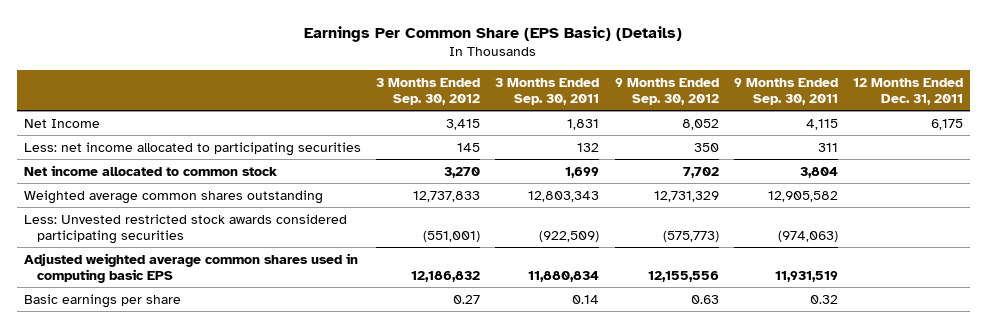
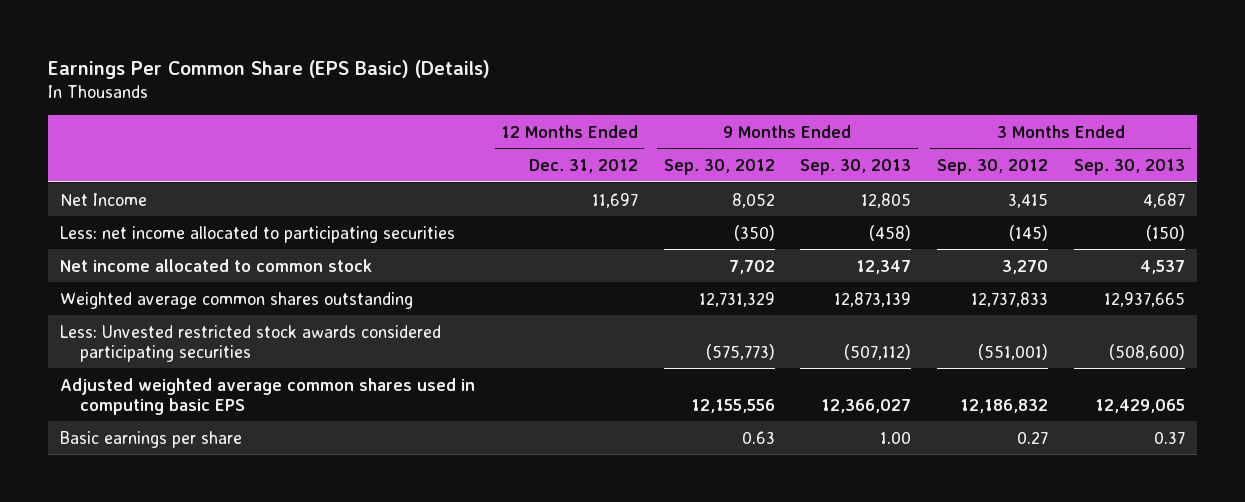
- | 3 Months Ended Sep. 30, 2012 | 3 Months Ended Sep. 30, 2011 | 9 Months Ended Sep. 30, 2012 | 9 Months Ended Sep. 30, 2011 | 12 Months Ended Dec. 31, 2011
+ | 12 Months Ended Dec. 31, 2012 | 9 Months Ended Sep. 30, 2012 | 9 Months Ended Sep. 30, 2013 | 3 Months Ended Sep. 30, 2012 | 3 Months Ended Sep. 30, 2013
- Less: net income allocated to participating securities | 145 | 132 | 350 | 311 |
+ Less: net income allocated to participating securities | | (350) | (458) | (145) | (150)

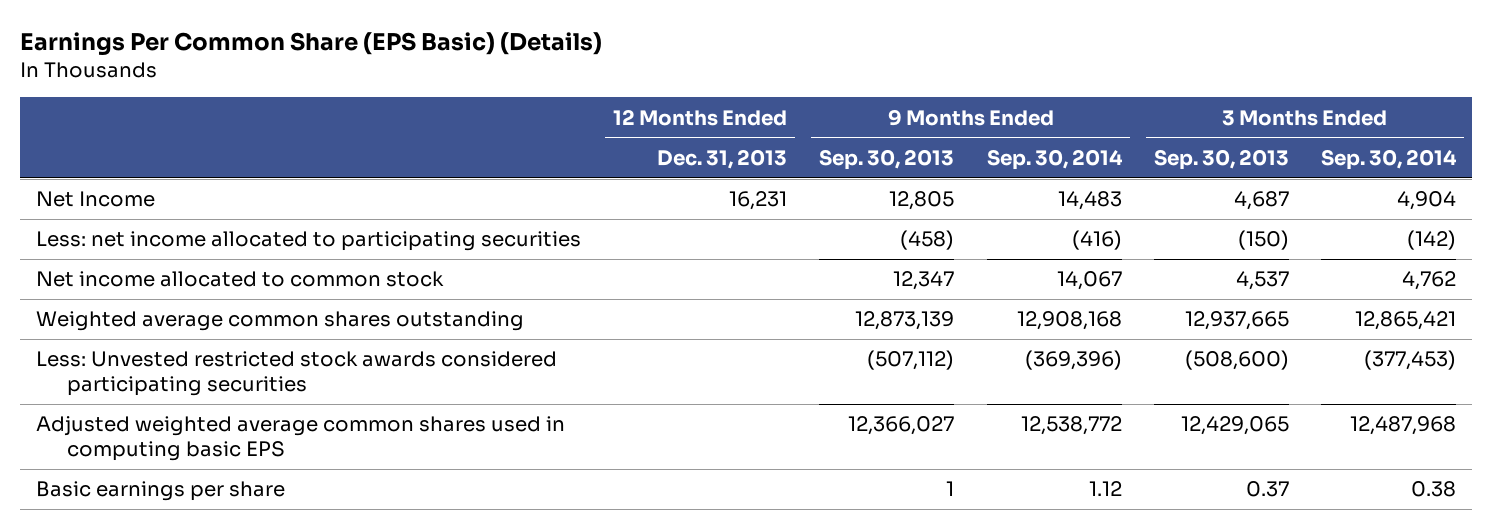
- | 12 Months Ended Dec. 31, 2012 | 9 Months Ended Sep. 30, 2012 | 9 Months Ended Sep. 30, 2013 | 3 Months Ended Sep. 30, 2012 | 3 Months Ended Sep. 30, 2013
+ | 12 Months Ended Dec. 31, 2013 | 9 Months Ended Sep. 30, 2013 | 9 Months Ended Sep. 30, 2014 | 3 Months Ended Sep. 30, 2013 | 3 Months Ended Sep. 30, 2014
- Basic earnings per share | | 0.63 | 1.00 | 0.27 | 0.37
+ Basic earnings per share | | 1 | 1.12 | 0.37 | 0.38

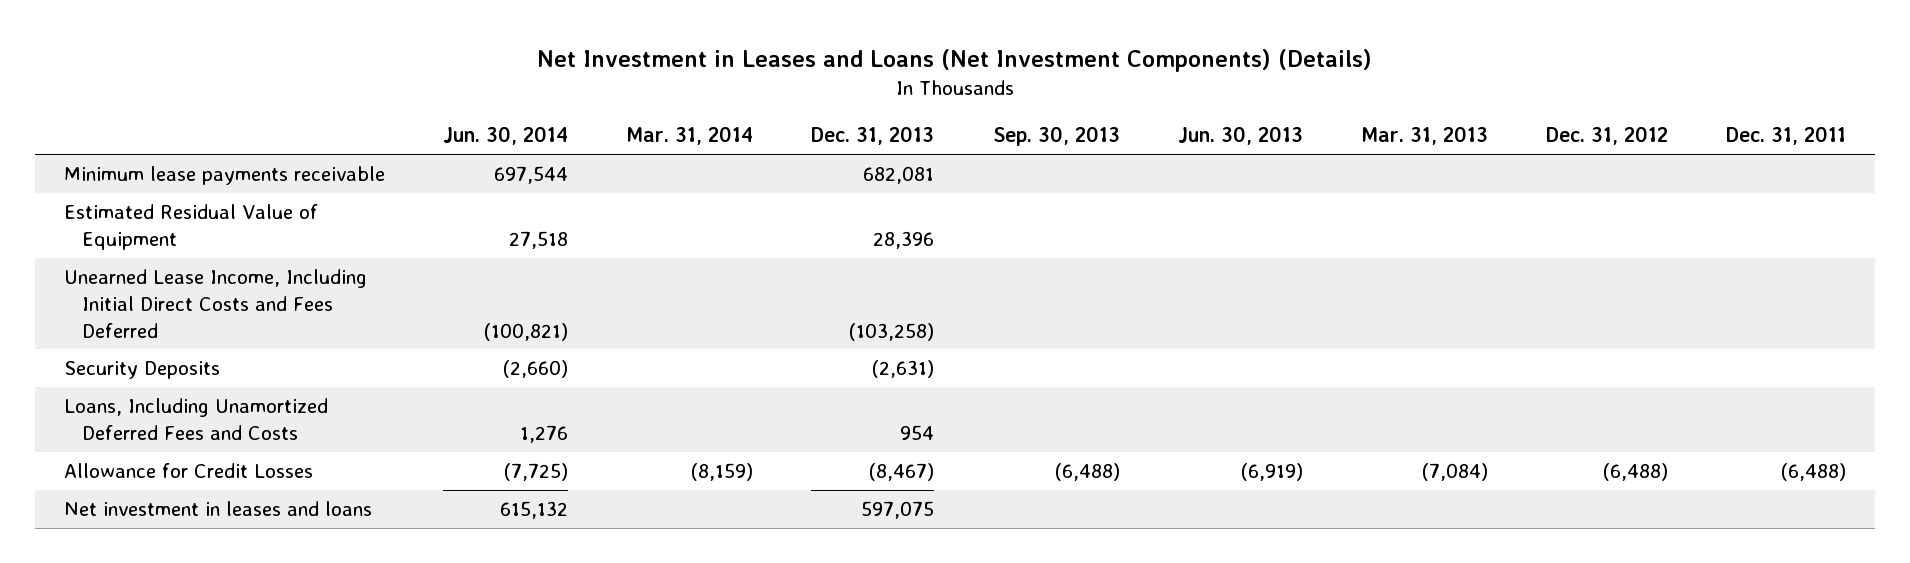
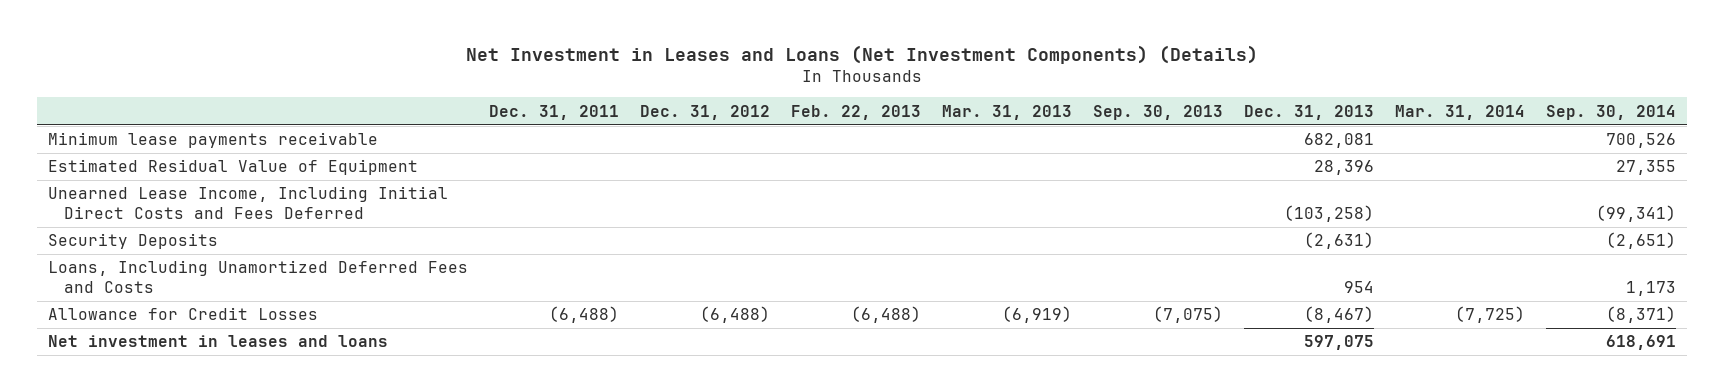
- | Jun. 30, 2014 | Mar. 31, 2014 | Dec. 31, 2013 | Sep. 30, 2013 | Jun. 30, 2013 | Mar. 31, 2013 | Dec. 31, 2012 | Dec. 31, 2011
+ | Dec. 31, 2011 | Dec. 31, 2012 | Feb. 22, 2013 | Mar. 31, 2013 | Sep. 30, 2013 | Dec. 31, 2013 | Mar. 31, 2014 | Sep. 30, 2014
- Allowance for Credit Losses | (7,725) | (8,159) | (8,467) | (6,488) | (6,919) | (7,084) | (6,488) | (6,488)
+ Allowance for Credit Losses | (6,488) | (6,488) | (6,488) | (6,919) | (7,075) | (8,467) | (7,725) | (8,371)

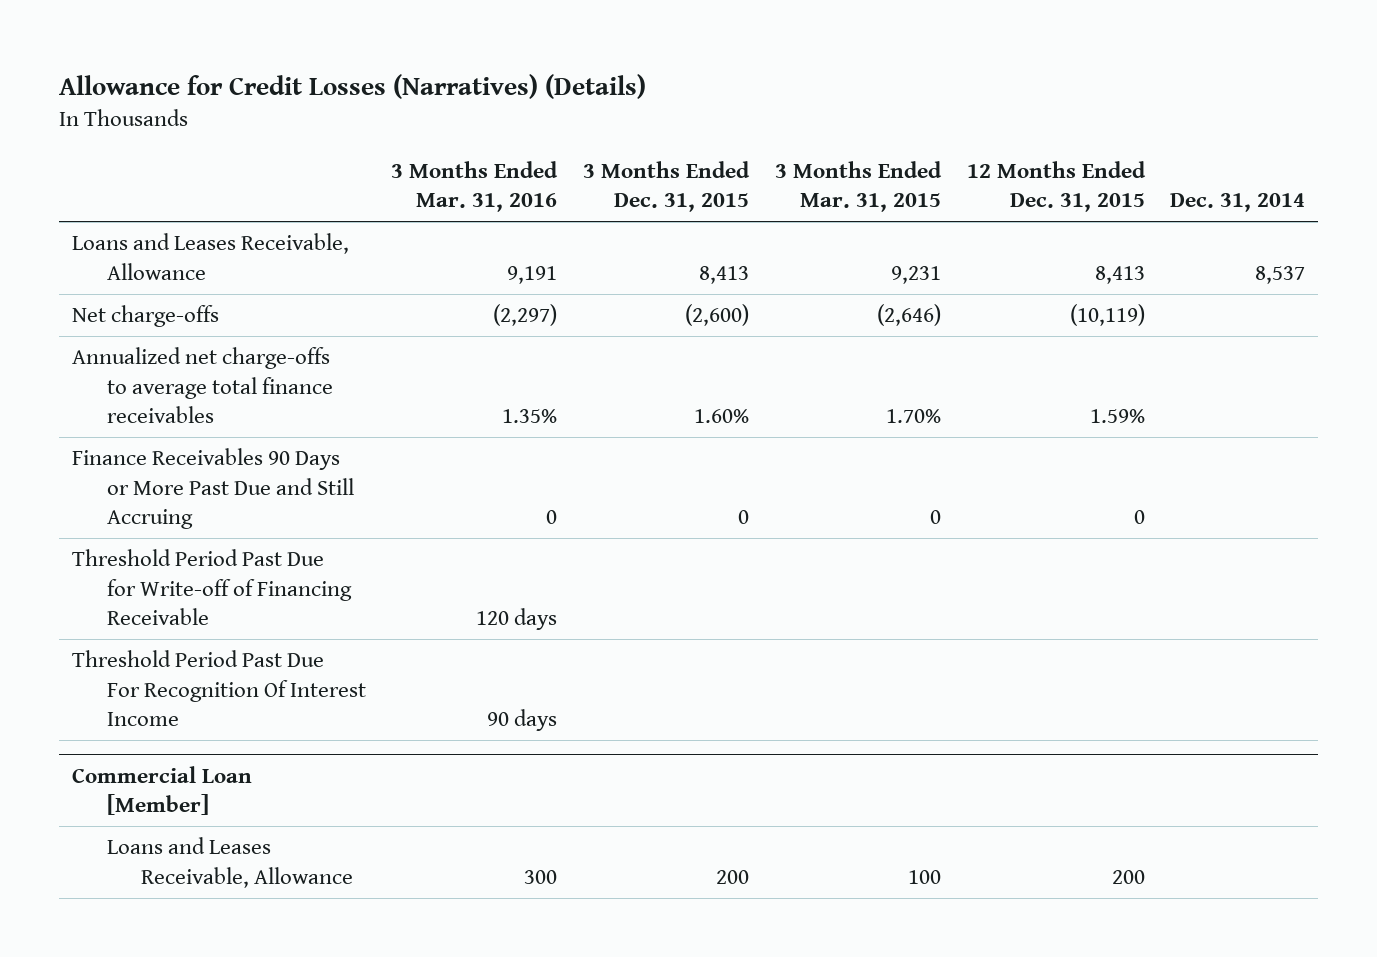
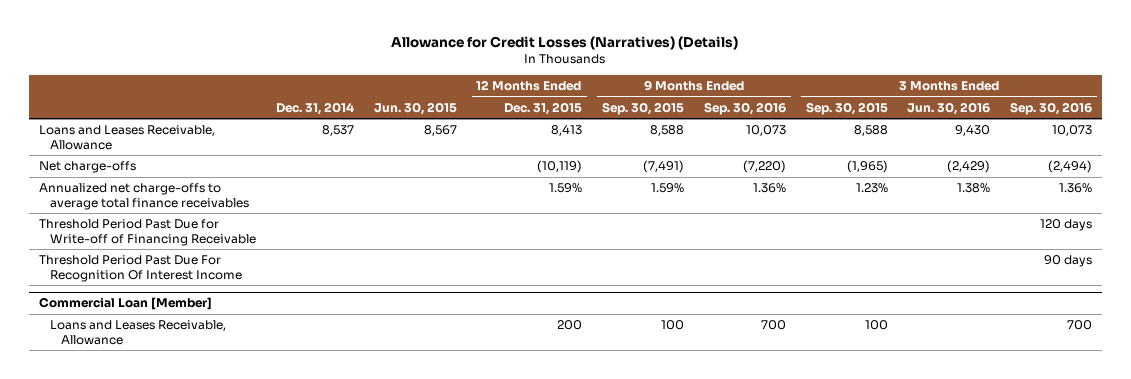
- | 3 Months Ended Mar. 31, 2016 | 3 Months Ended Dec. 31, 2015 | 3 Months Ended Mar. 31, 2015 | 12 Months Ended Dec. 31, 2015 | Dec. 31, 2014
+ | Dec. 31, 2014 | Jun. 30, 2015 | 12 Months Ended Dec. 31, 2015 | 9 Months Ended Sep. 30, 2015 | 9 Months Ended Sep. 30, 2016 | 3 Months Ended Sep. 30, 2015 | 3 Months Ended Jun. 30, 2016 | 3 Months Ended Sep. 30, 2016
- Finance Receivables 90 Days or More Past Due and Still Accruing | 0 | 0 | 0 | 0 |

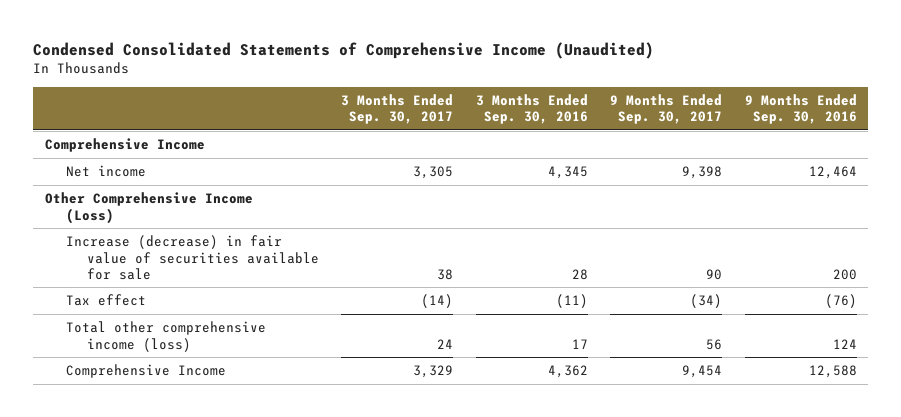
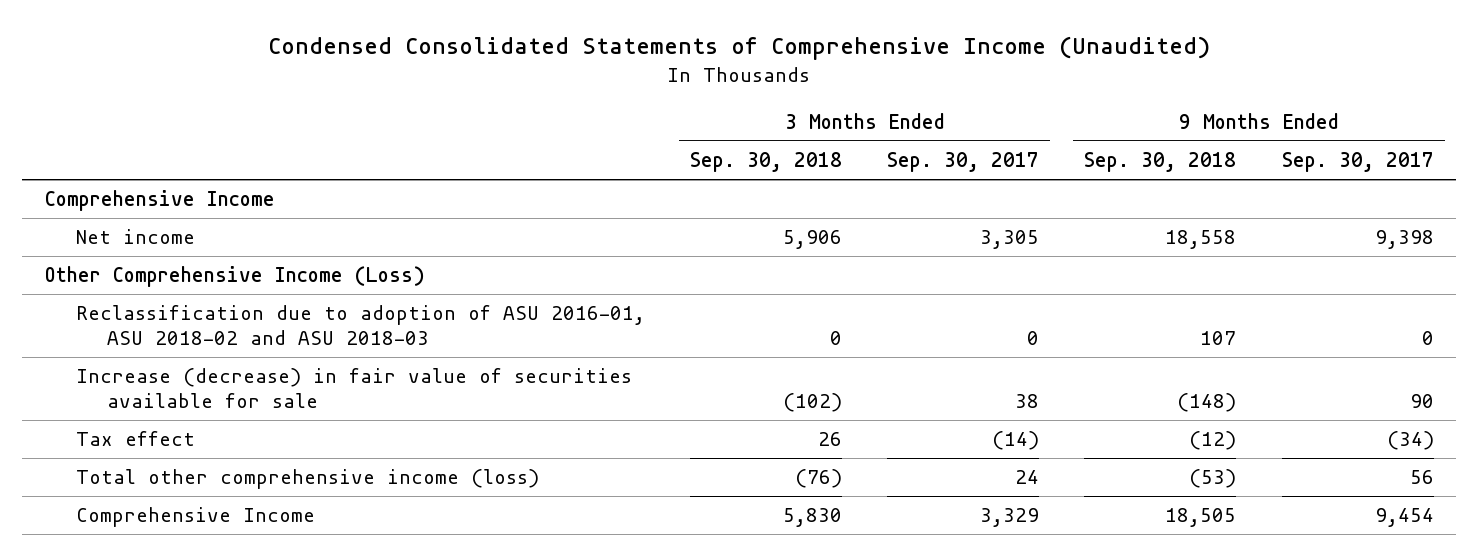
- | 3 Months Ended Sep. 30, 2017 | 3 Months Ended Sep. 30, 2016 | 9 Months Ended Sep. 30, 2017 | 9 Months Ended Sep. 30, 2016
+ | 3 Months Ended Sep. 30, 2018 | 3 Months Ended Sep. 30, 2017 | 9 Months Ended Sep. 30, 2018 | 9 Months Ended Sep. 30, 2017
+ Reclassification due to adoption of ASU 2016-01, ASU 2018-02 and ASU 2018-03 | 0 | 0 | 107 | 0

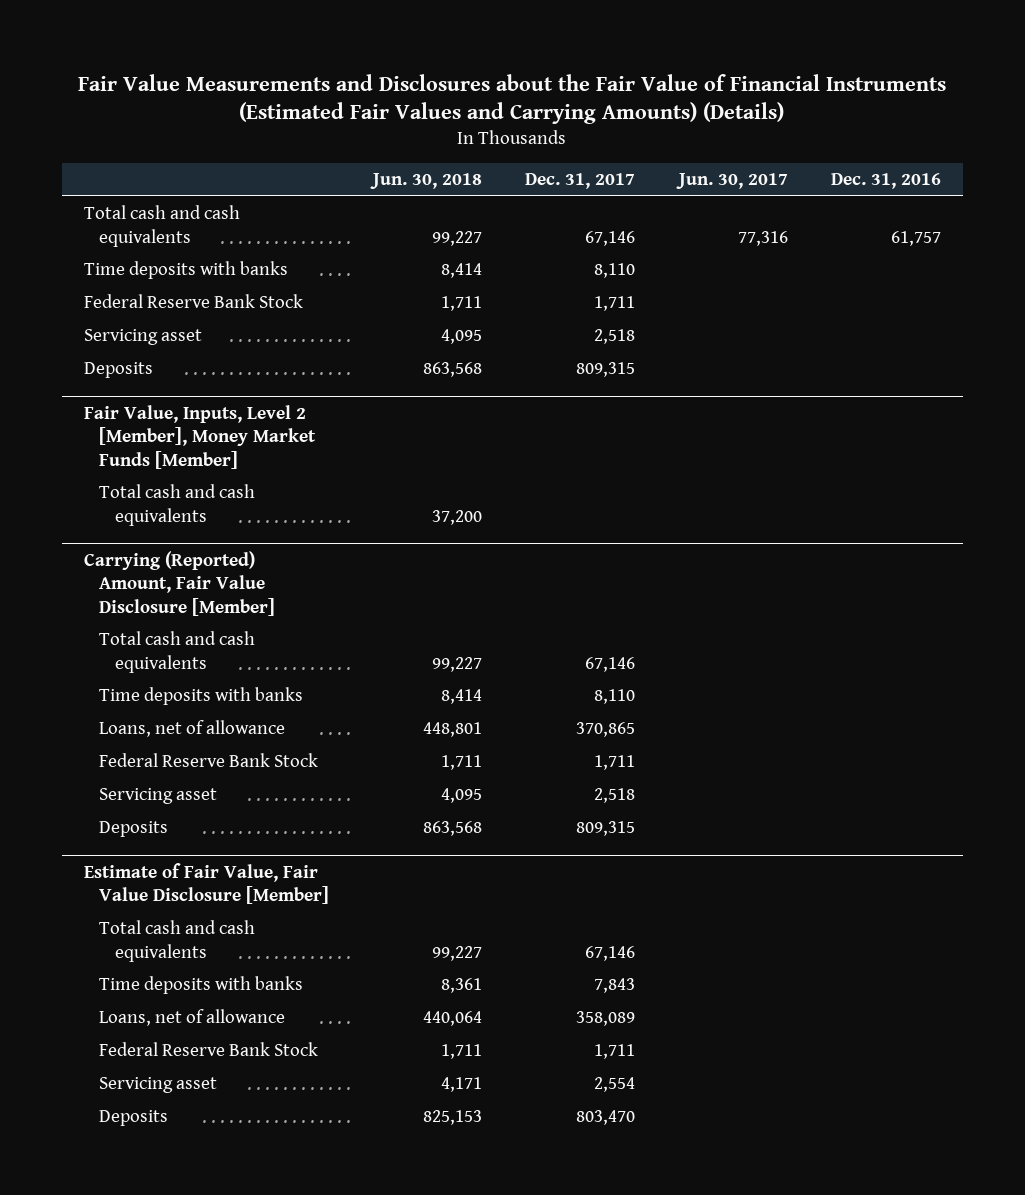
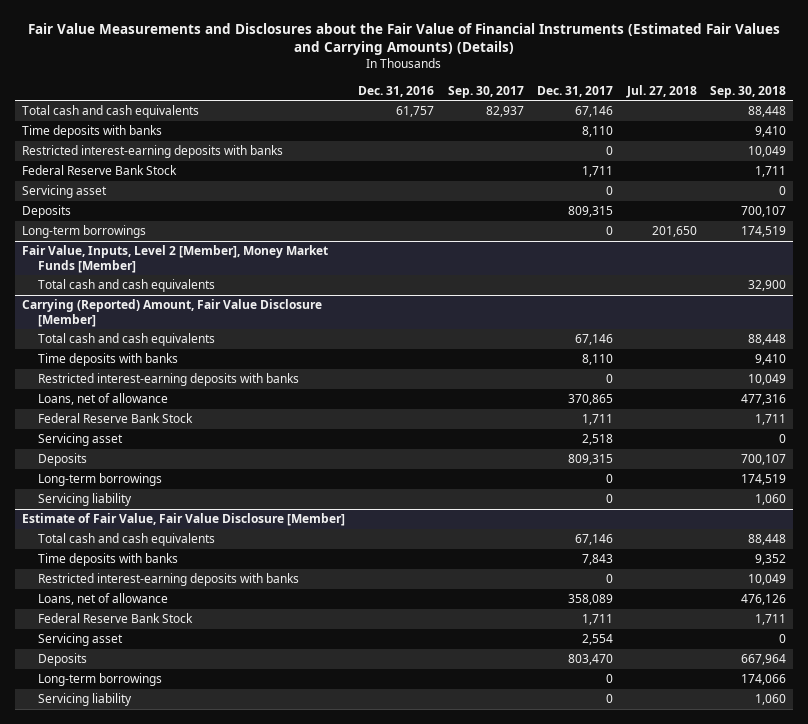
- | Jun. 30, 2018 | Dec. 31, 2017 | Jun. 30, 2017 | Dec. 31, 2016
+ | Dec. 31, 2016 | Sep. 30, 2017 | Dec. 31, 2017 | Jul. 27, 2018 | Sep. 30, 2018
+ Restricted interest-earning deposits with banks | | | 0 | | 10,049
- Servicing asset | 4,095 | 2,518 | |
+ Servicing asset | | | 0 | | 0
+ Long-term borrowings | | | 0 | 201,650 | 174,519
@ Carrying (Reported) Amount, Fair Value Disclosure [Member]
+ Restricted interest-earning deposits with banks | | | 0 | | 10,049
+ Long-term borrowings | | | 0 | | 174,519
+ Servicing liability | | | 0 | | 1,060
@ Estimate of Fair Value, Fair Value Disclosure [Member]
+ Restricted interest-earning deposits with banks | | | 0 | | 10,049
+ Long-term borrowings | | | 0 | | 174,066
+ Servicing liability | | | 0 | | 1,060

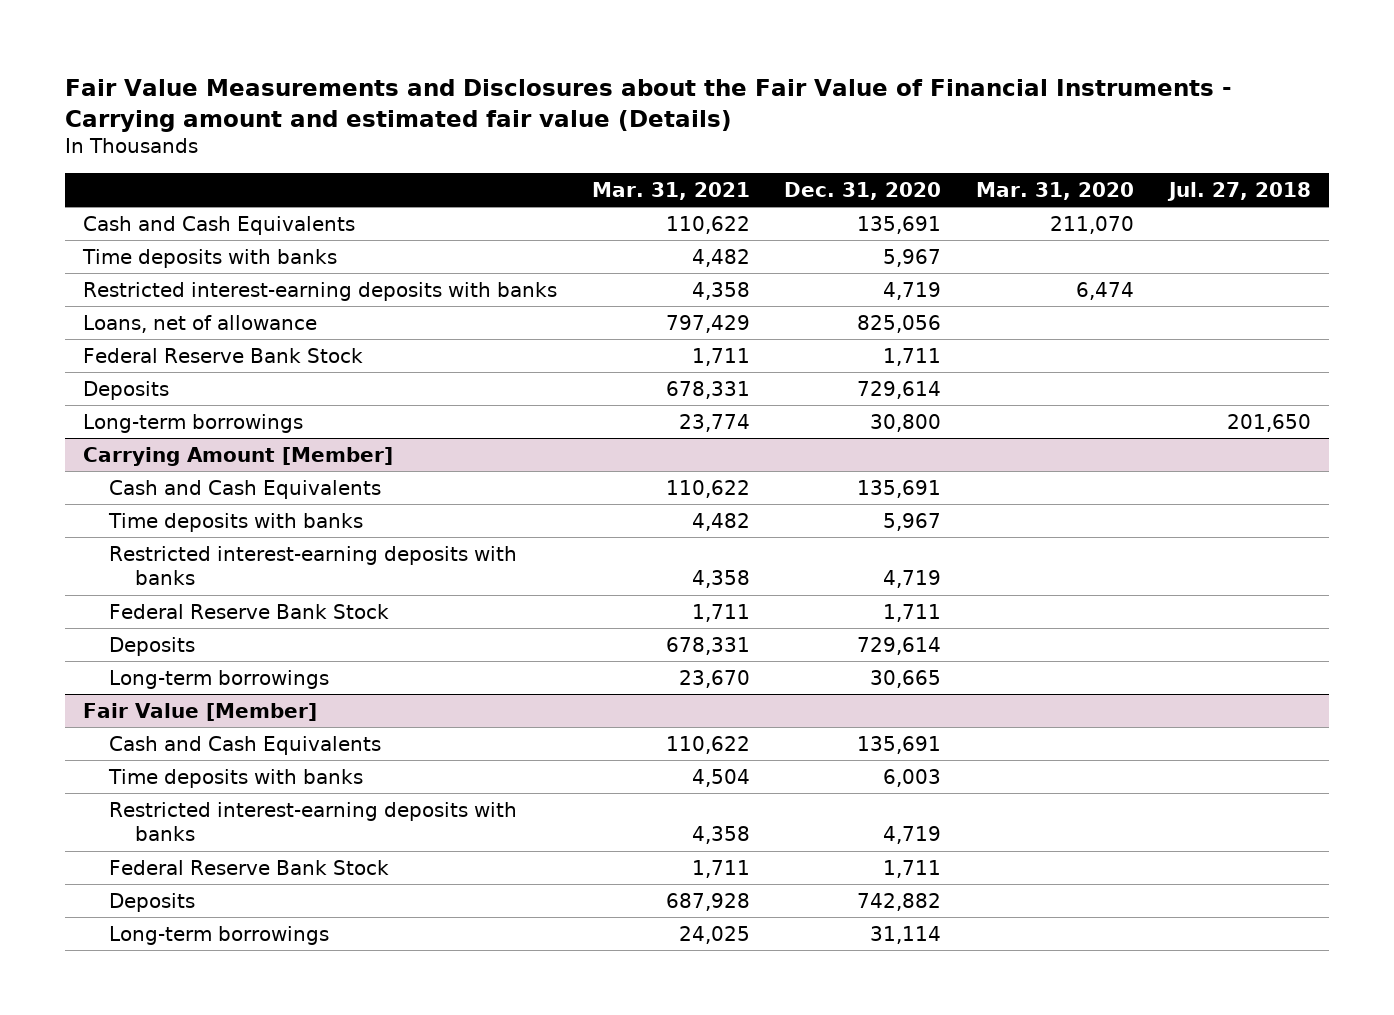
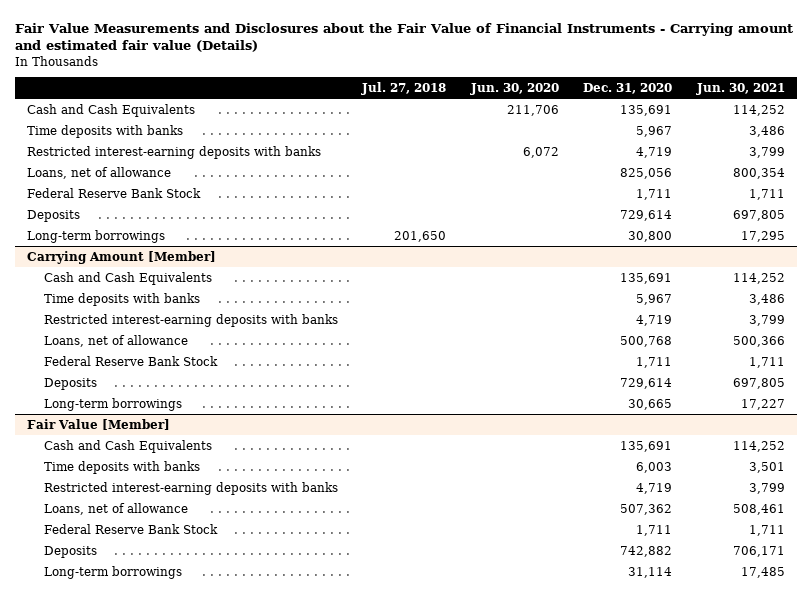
- | Mar. 31, 2021 | Dec. 31, 2020 | Mar. 31, 2020 | Jul. 27, 2018
+ | Jul. 27, 2018 | Jun. 30, 2020 | Dec. 31, 2020 | Jun. 30, 2021
@ Carrying Amount [Member]
+ Loans, net of allowance | | | 500,768 | 500,366
@ Fair Value [Member]
+ Loans, net of allowance | | | 507,362 | 508,461

